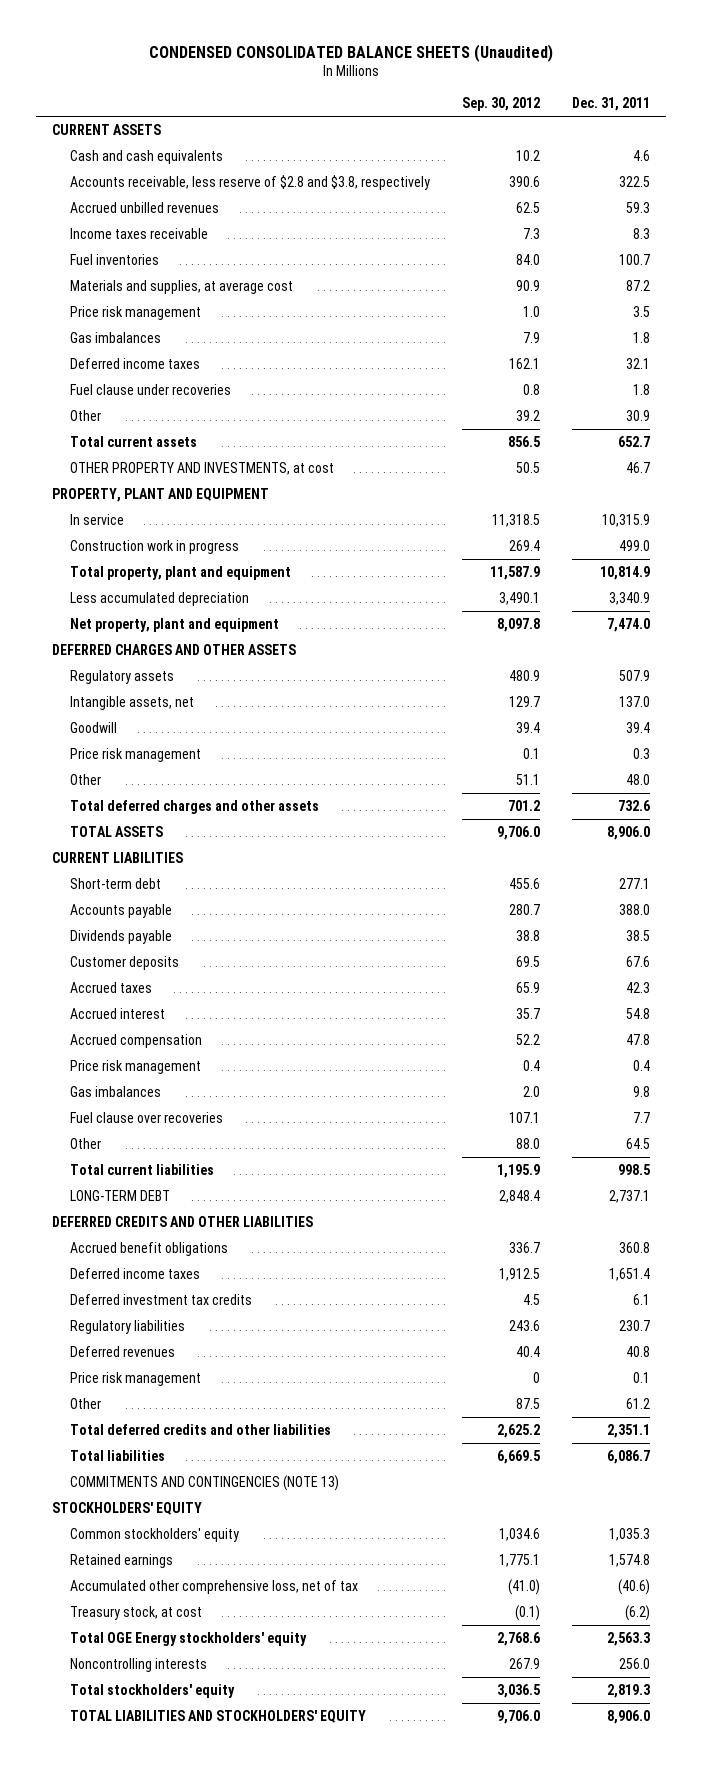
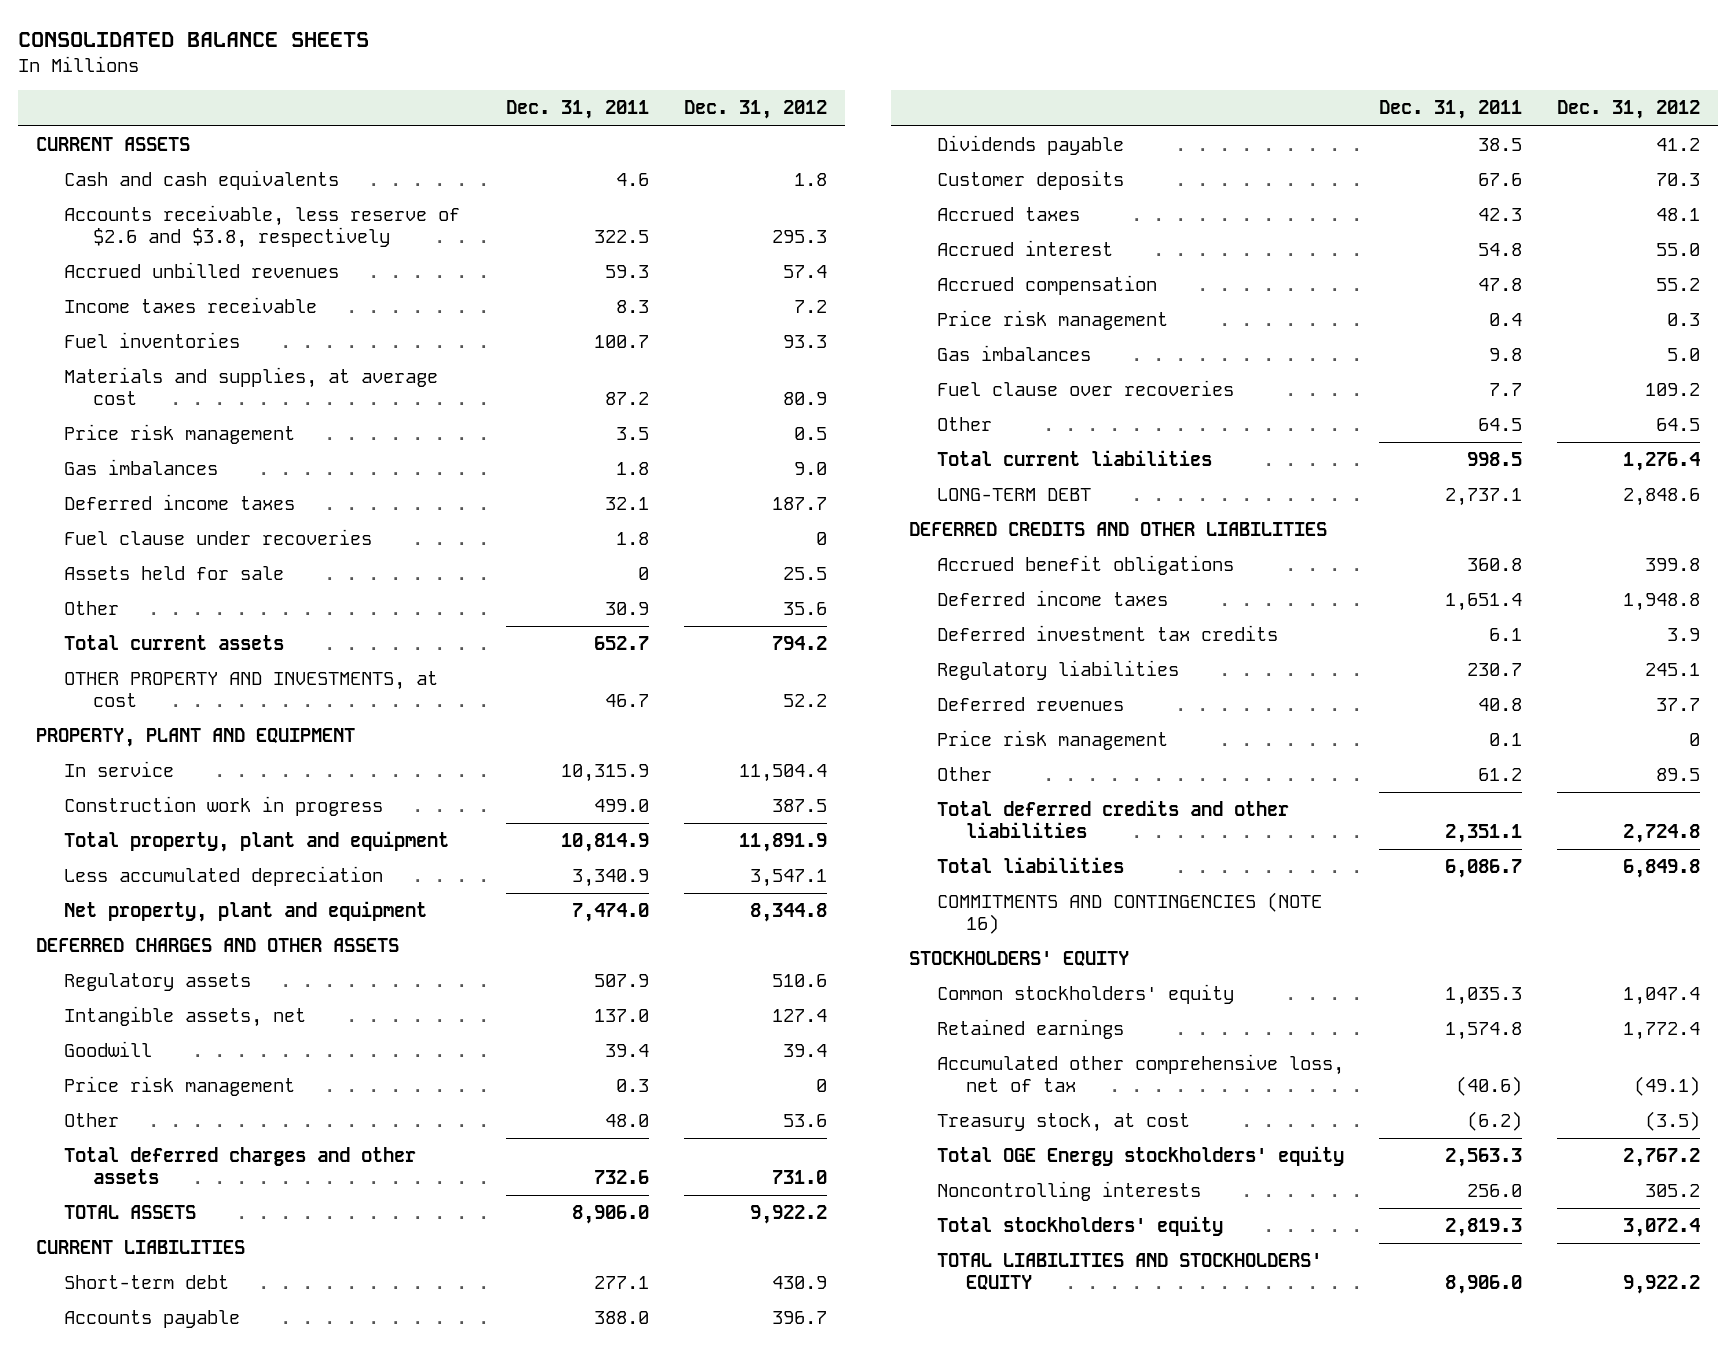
- CONDENSED CONSOLIDATED BALANCE SHEETS (Unaudited)
+ CONSOLIDATED BALANCE SHEETS
- | Sep. 30, 2012 | Dec. 31, 2011
+ | Dec. 31, 2011 | Dec. 31, 2012
- Accounts receivable, less reserve of $2.8 and $3.8, respectively | 390.6 | 322.5
+ Accounts receivable, less reserve of $2.6 and $3.8, respectively | 322.5 | 295.3
+ Assets held for sale | 0 | 25.5
- COMMITMENTS AND CONTINGENCIES (NOTE 13)
+ COMMITMENTS AND CONTINGENCIES (NOTE 16)

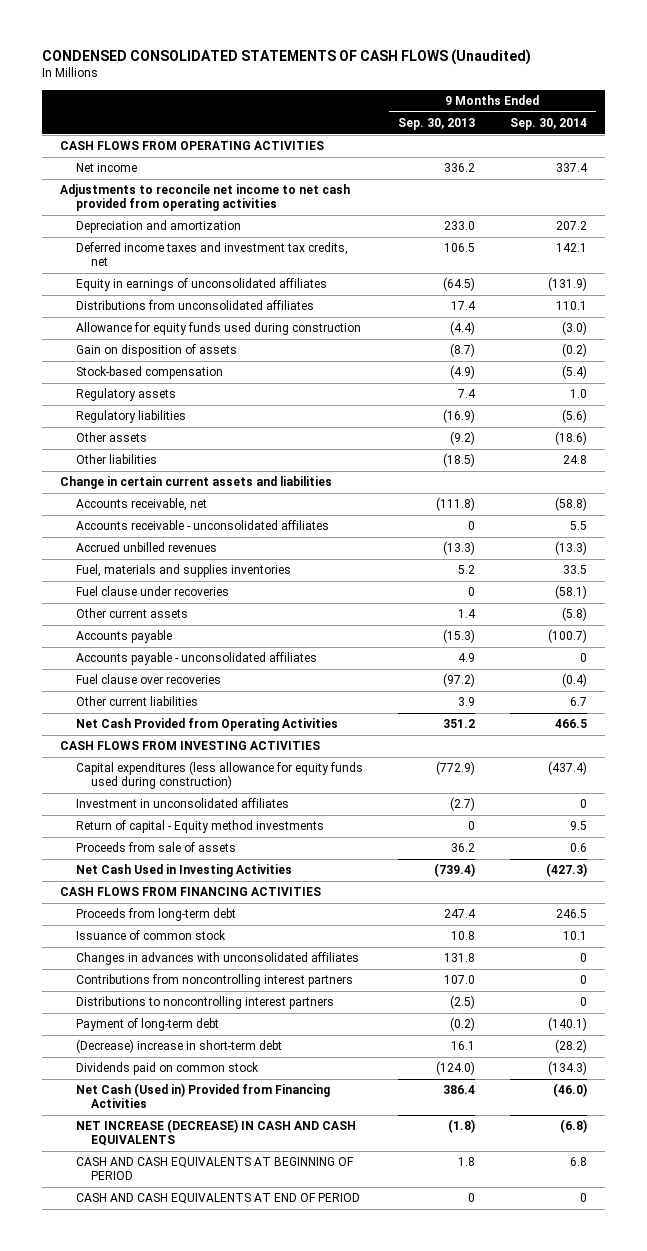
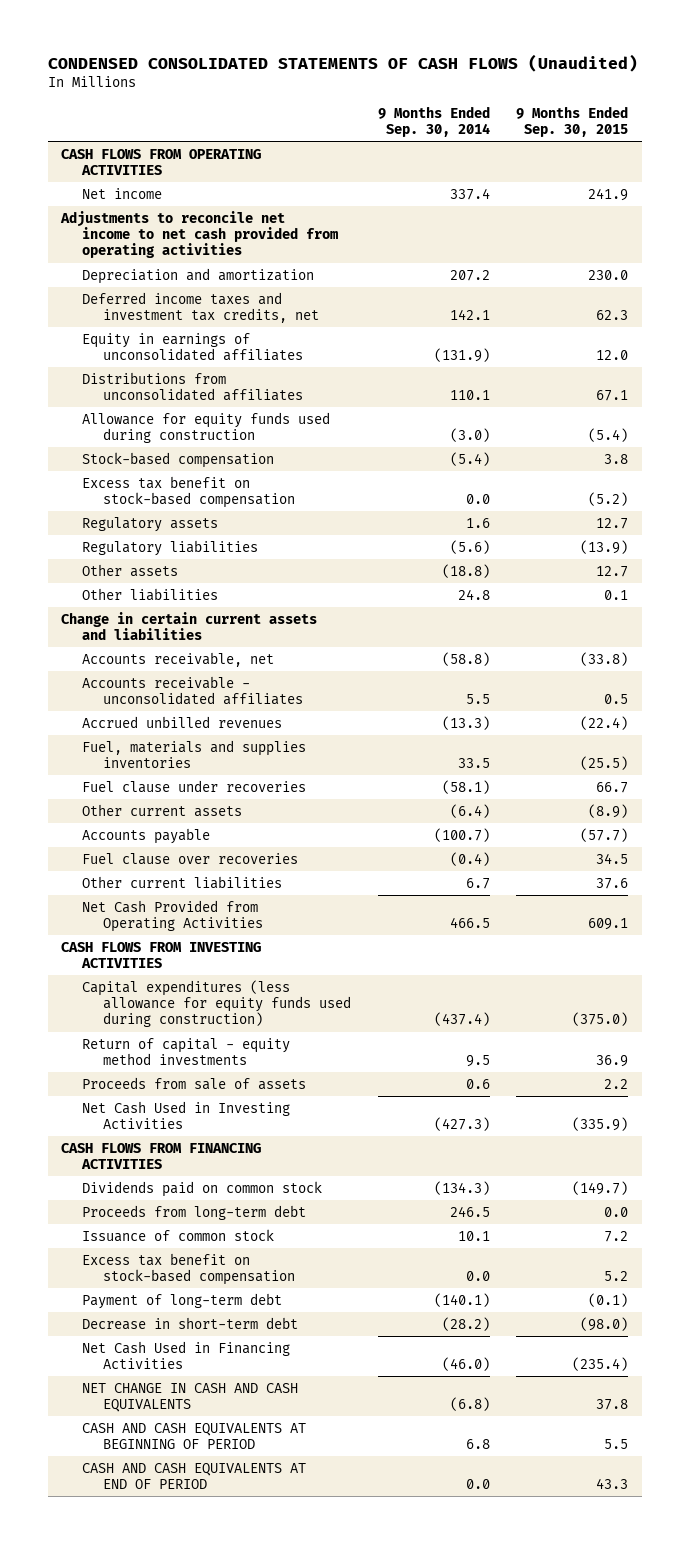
- | 9 Months Ended Sep. 30, 2013 | 9 Months Ended Sep. 30, 2014
+ | 9 Months Ended Sep. 30, 2014 | 9 Months Ended Sep. 30, 2015
- Gain on disposition of assets | (8.7) | (0.2)
- Regulatory assets | 7.4 | 1.0
+ Excess tax benefit on stock-based compensation | 0.0 | (5.2)
+ Regulatory assets | 1.6 | 12.7
- Other assets | (9.2) | (18.6)
+ Other assets | (18.8) | 12.7
- Other current assets | 1.4 | (5.8)
+ Other current assets | (6.4) | (8.9)
- Accounts payable - unconsolidated affiliates | 4.9 | 0
- Investment in unconsolidated affiliates | (2.7) | 0
- Return of capital - Equity method investments | 0 | 9.5
+ Return of capital - equity method investments | 9.5 | 36.9
moved up: Dividends paid on common stock | (134.3) | (149.7)
- Changes in advances with unconsolidated affiliates | 131.8 | 0
- Contributions from noncontrolling interest partners | 107.0 | 0
- Distributions to noncontrolling interest partners | (2.5) | 0
+ Excess tax benefit on stock-based compensation | 0.0 | 5.2
- (Decrease) increase in short-term debt | 16.1 | (28.2)
- Net Cash (Used in) Provided from Financing Activities | 386.4 | (46.0)
- NET INCREASE (DECREASE) IN CASH AND CASH EQUIVALENTS | (1.8) | (6.8)
+ Decrease in short-term debt | (28.2) | (98.0)
+ Net Cash Used in Financing Activities | (46.0) | (235.4)
+ NET CHANGE IN CASH AND CASH EQUIVALENTS | (6.8) | 37.8
- CASH AND CASH EQUIVALENTS AT END OF PERIOD | 0 | 0
+ CASH AND CASH EQUIVALENTS AT END OF PERIOD | 0.0 | 43.3

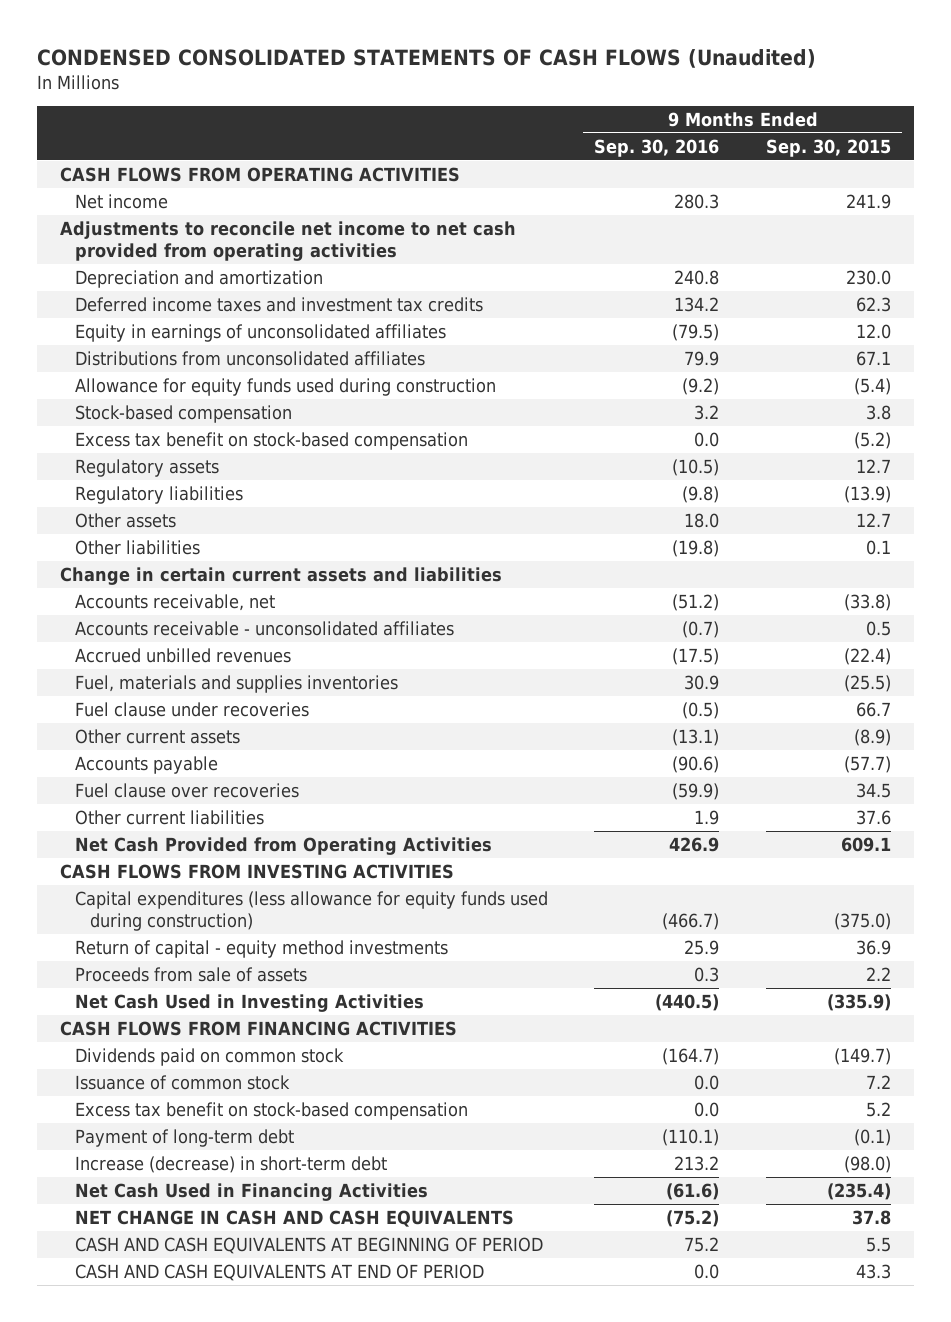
- | 9 Months Ended Sep. 30, 2014 | 9 Months Ended Sep. 30, 2015
+ | 9 Months Ended Sep. 30, 2016 | 9 Months Ended Sep. 30, 2015
- Deferred income taxes and investment tax credits, net | 142.1 | 62.3
+ Deferred income taxes and investment tax credits | 134.2 | 62.3
- Proceeds from long-term debt | 246.5 | 0.0
- Decrease in short-term debt | (28.2) | (98.0)
+ Increase (decrease) in short-term debt | 213.2 | (98.0)

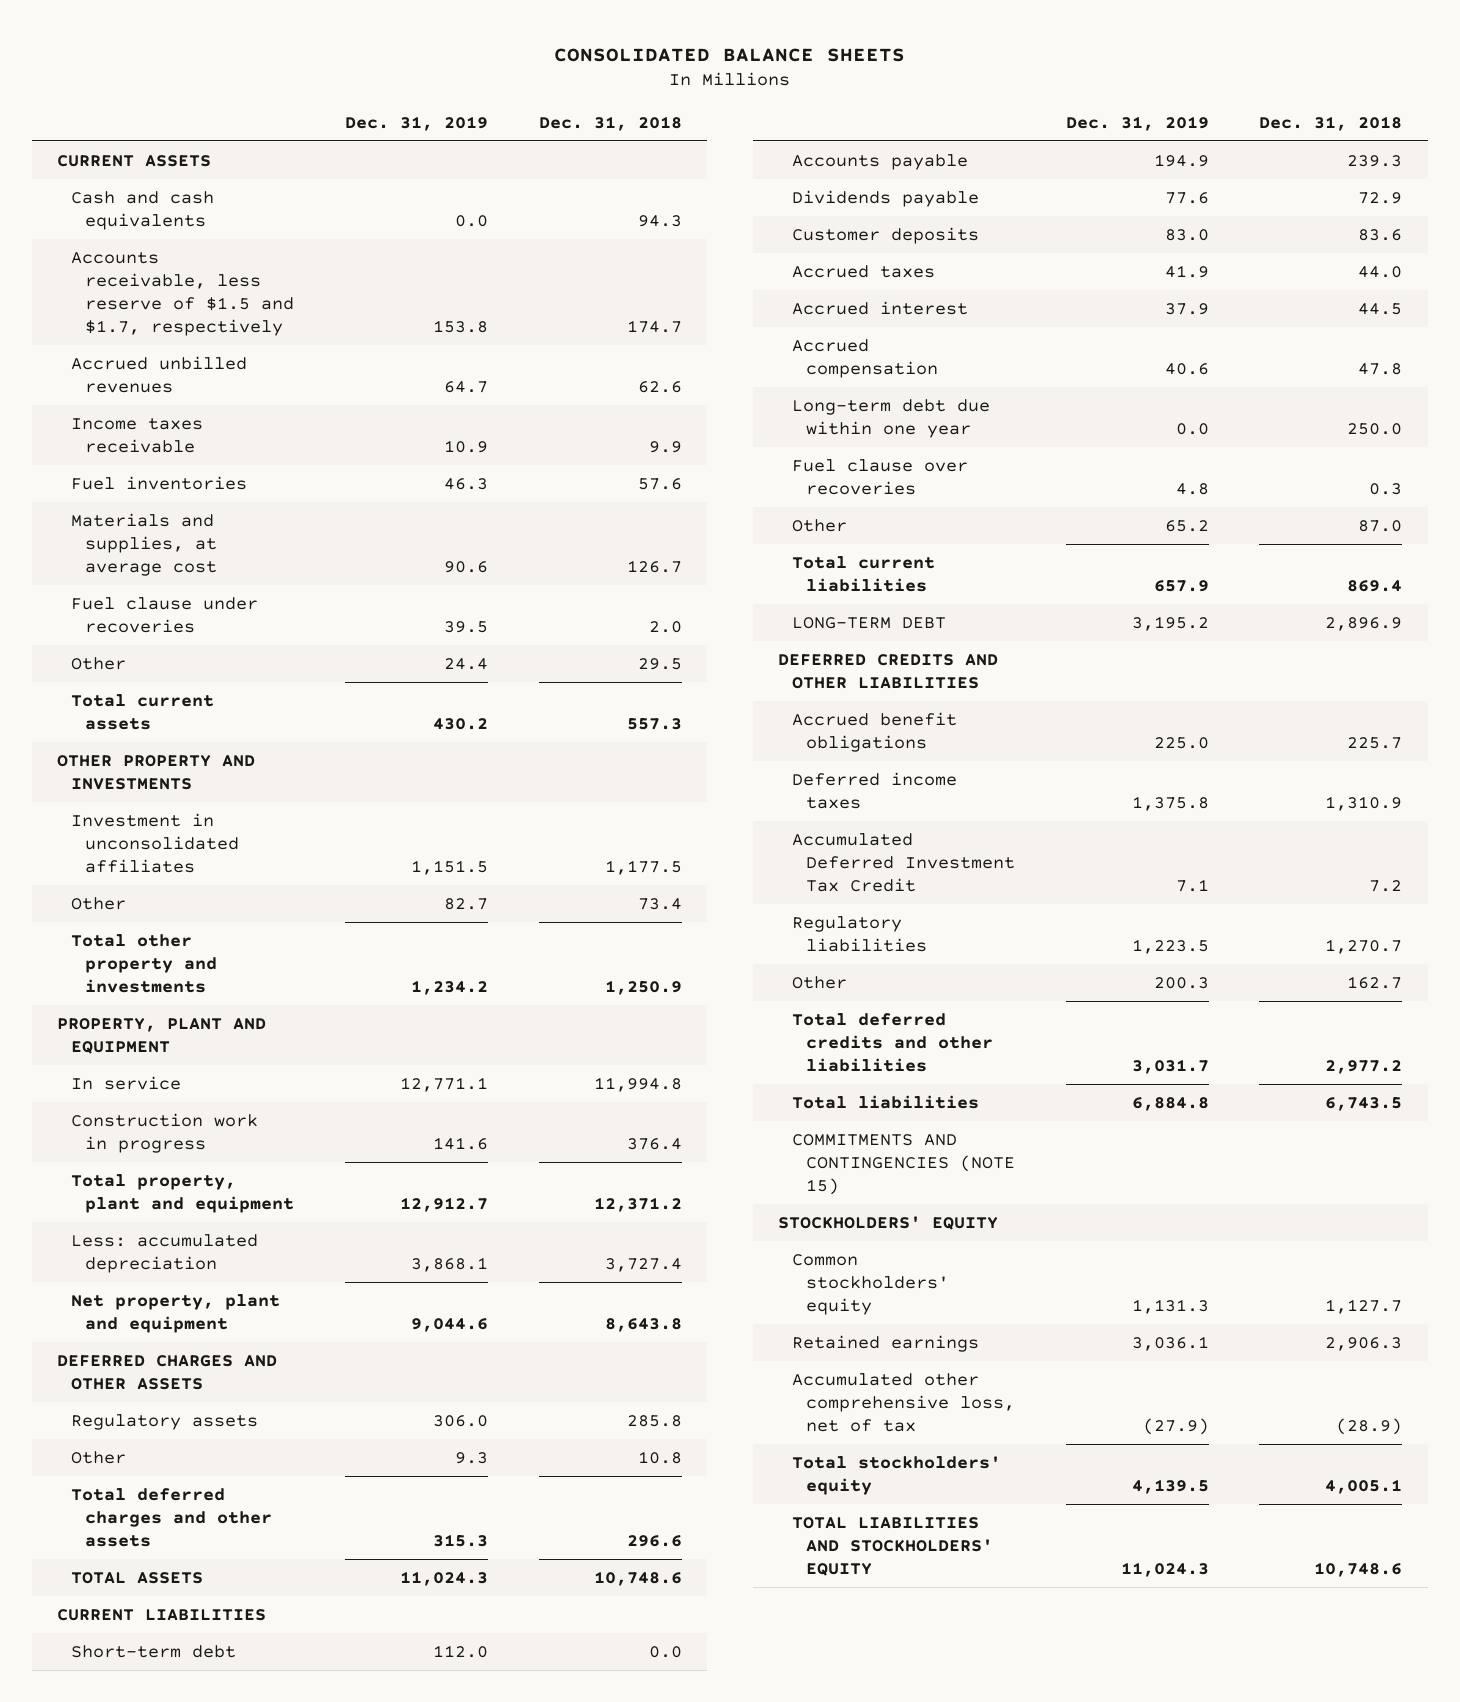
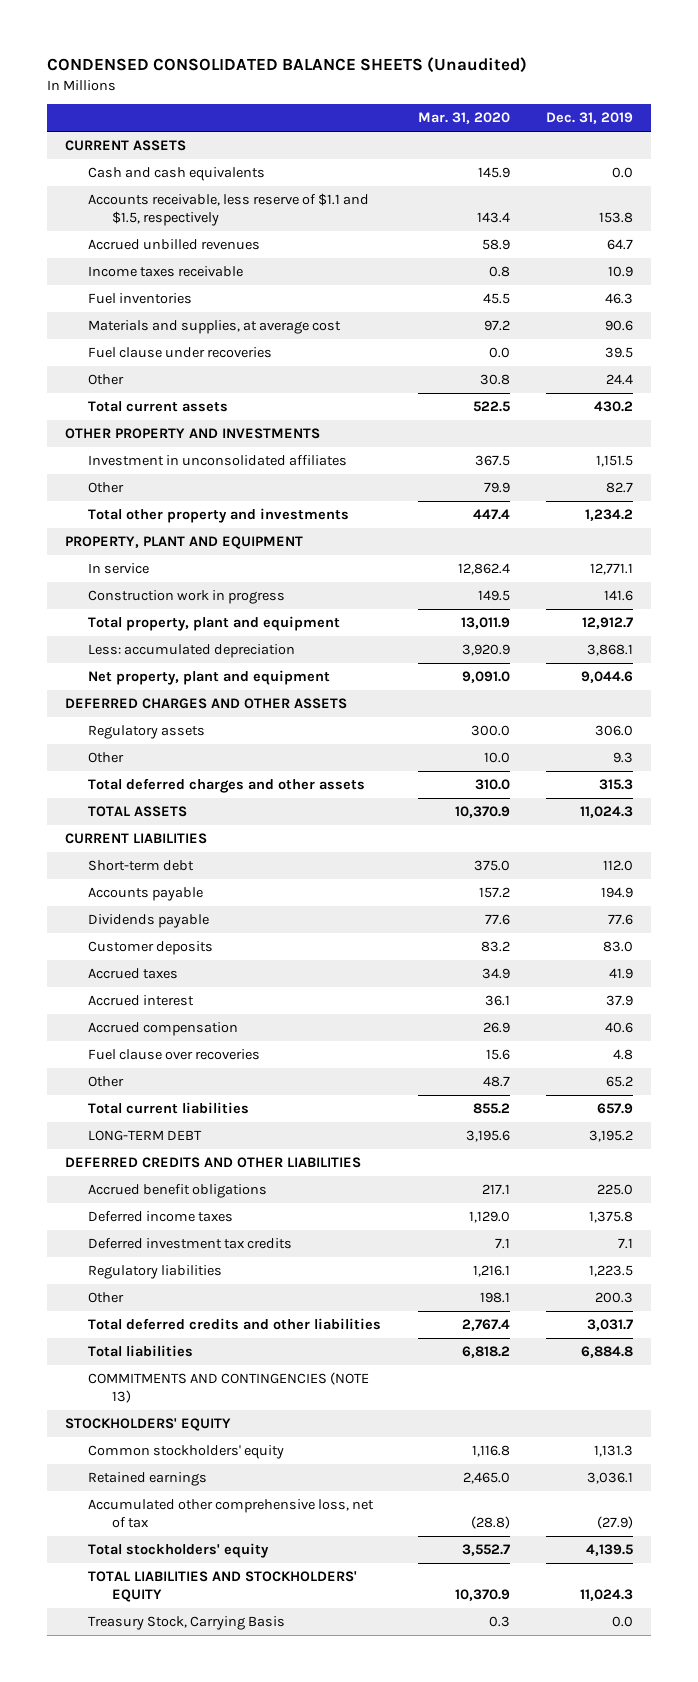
- CONSOLIDATED BALANCE SHEETS
+ CONDENSED CONSOLIDATED BALANCE SHEETS (Unaudited)
- | Dec. 31, 2019 | Dec. 31, 2018
+ | Mar. 31, 2020 | Dec. 31, 2019
- Accounts receivable, less reserve of $1.5 and $1.7, respectively | 153.8 | 174.7
+ Accounts receivable, less reserve of $1.1 and $1.5, respectively | 143.4 | 153.8
- Long-term debt due within one year | 0.0 | 250.0
- Accumulated Deferred Investment Tax Credit | 7.1 | 7.2
+ Deferred investment tax credits | 7.1 | 7.1
- COMMITMENTS AND CONTINGENCIES (NOTE 15)
+ COMMITMENTS AND CONTINGENCIES (NOTE 13)
+ Treasury Stock, Carrying Basis | 0.3 | 0.0

